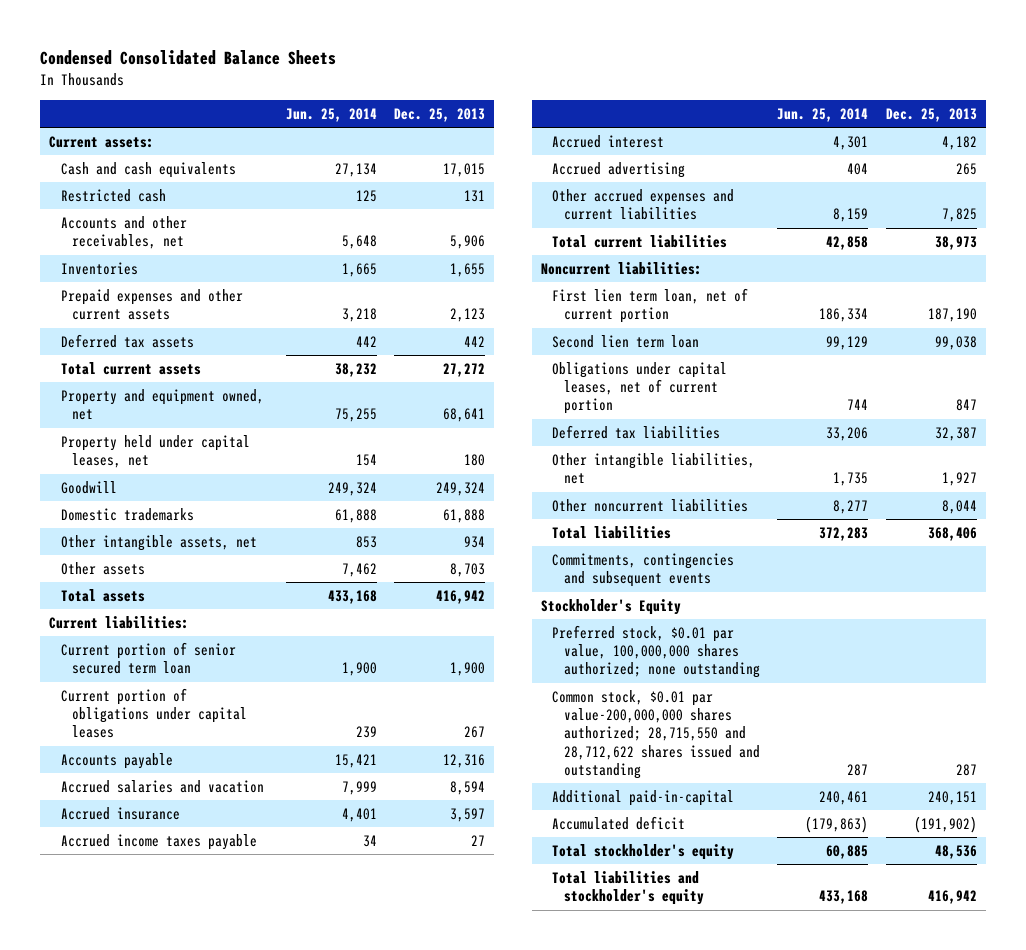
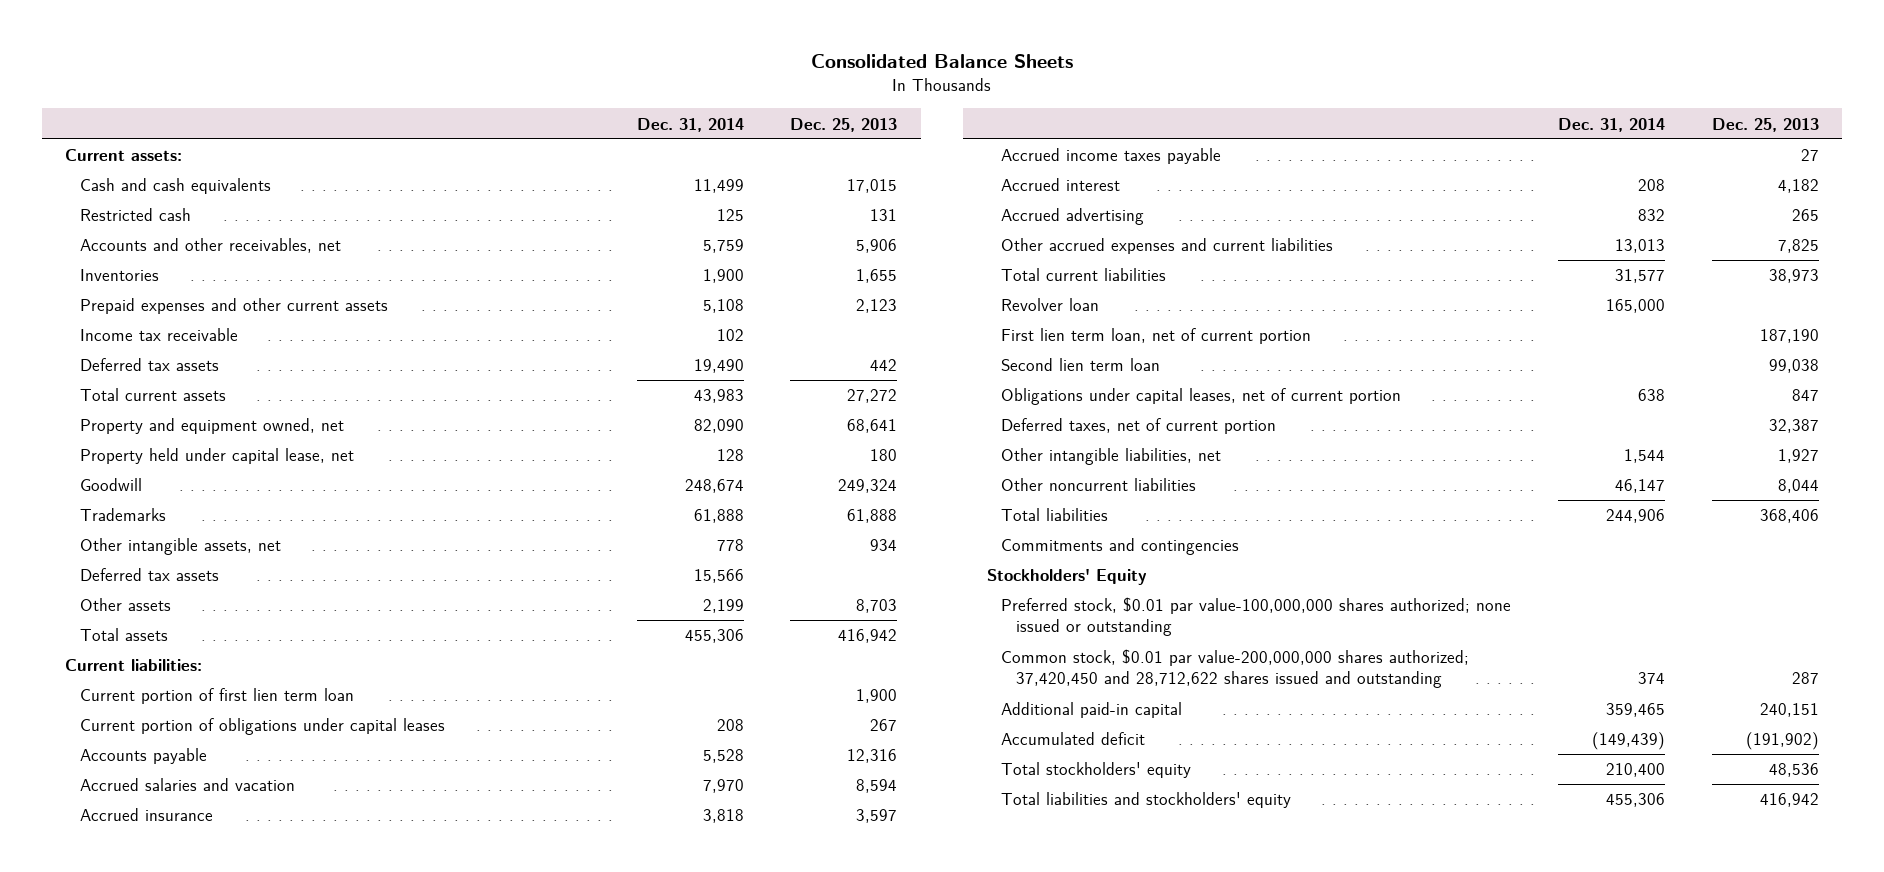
- Condensed Consolidated Balance Sheets
+ Consolidated Balance Sheets
- | Jun. 25, 2014 | Dec. 25, 2013
+ | Dec. 31, 2014 | Dec. 25, 2013
+ Income tax receivable | 102 |
- Property held under capital leases, net | 154 | 180
+ Property held under capital lease, net | 128 | 180
- Domestic trademarks | 61,888 | 61,888
+ Trademarks | 61,888 | 61,888
+ Deferred tax assets | 15,566 |
- Current portion of senior secured term loan | 1,900 | 1,900
+ Current portion of first lien term loan | | 1,900
- Noncurrent liabilities:
+ Revolver loan | 165,000 |
- Deferred tax liabilities | 33,206 | 32,387
+ Deferred taxes, net of current portion | | 32,387
- Commitments, contingencies and subsequent events
- Stockholder's Equity
- Preferred stock, $0.01 par value, 100,000,000 shares authorized; none outstanding
- Common stock, $0.01 par value-200,000,000 shares authorized; 28,715,550 and 28,712,622 shares issued and outstanding | 287 | 287
- Additional paid-in-capital | 240,461 | 240,151
+ Commitments and contingencies
+ Stockholders' Equity
+ Preferred stock, $0.01 par value-100,000,000 shares authorized; none issued or outstanding
+ Common stock, $0.01 par value-200,000,000 shares authorized; 37,420,450 and 28,712,622 shares issued and outstanding | 374 | 287
+ Additional paid-in capital | 359,465 | 240,151
- Total stockholder's equity | 60,885 | 48,536
- Total liabilities and stockholder's equity | 433,168 | 416,942
+ Total stockholders' equity | 210,400 | 48,536
+ Total liabilities and stockholders' equity | 455,306 | 416,942

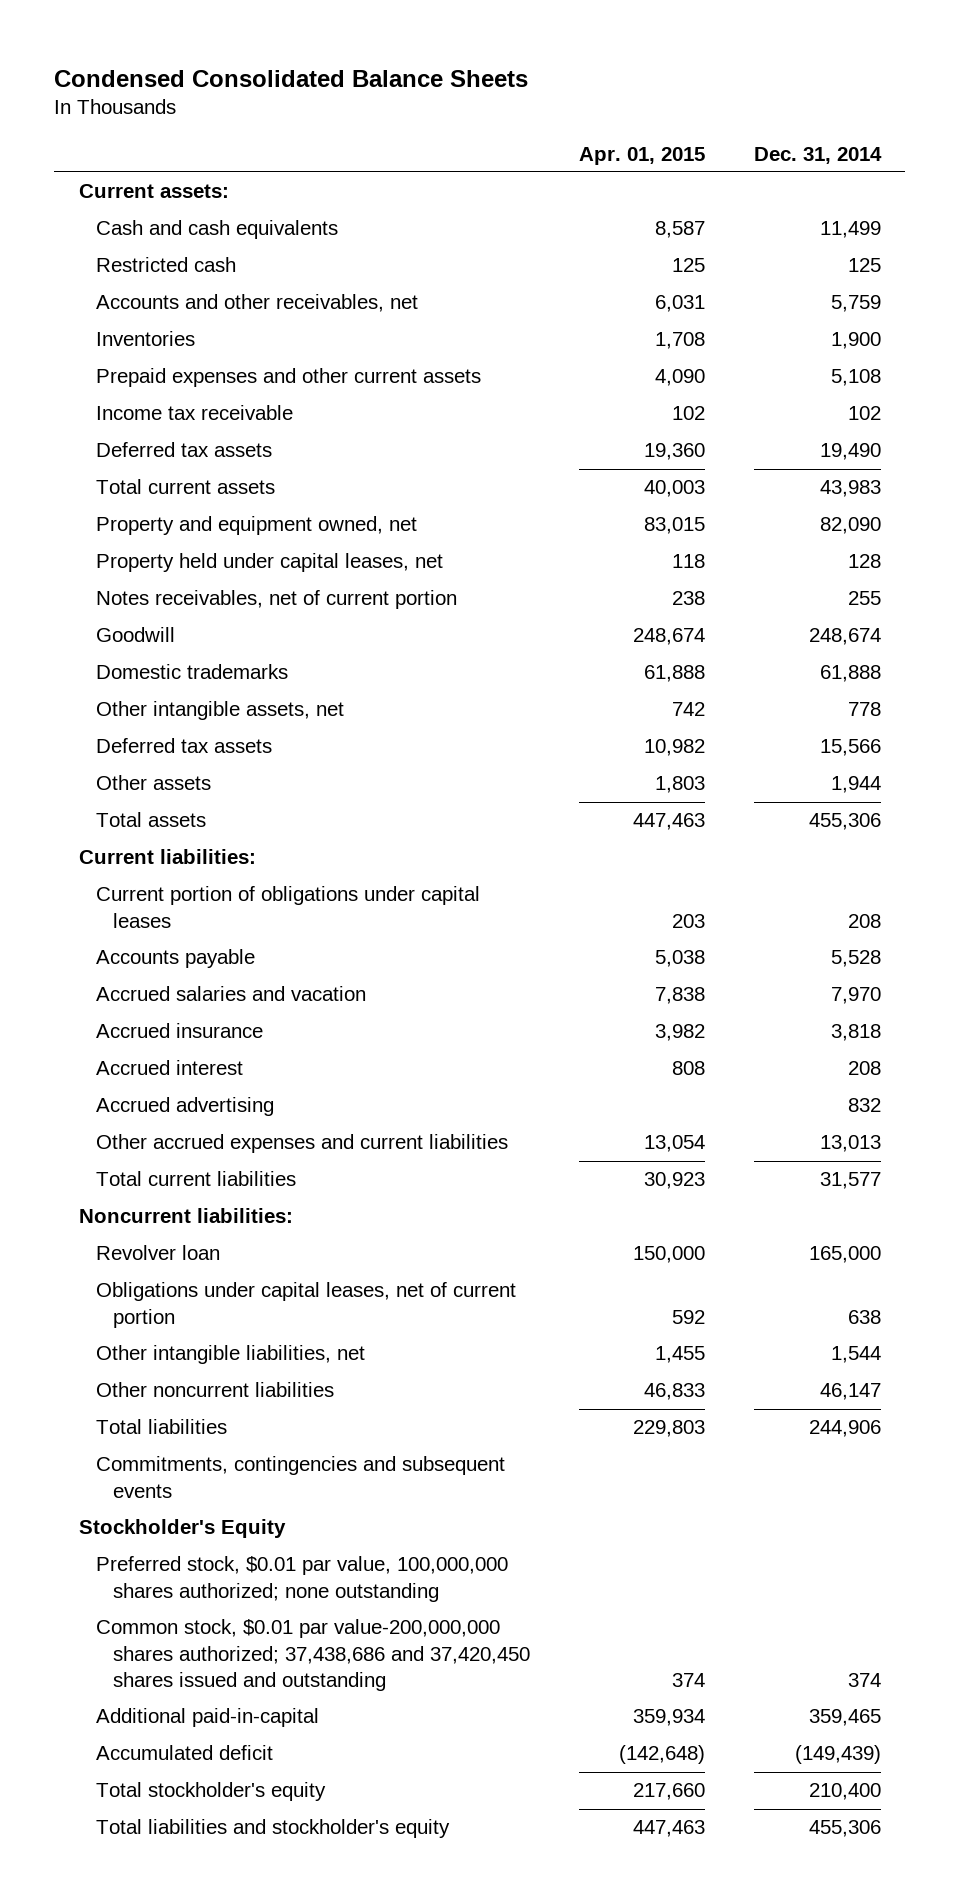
- Consolidated Balance Sheets
+ Condensed Consolidated Balance Sheets
- | Dec. 31, 2014 | Dec. 25, 2013
+ | Apr. 01, 2015 | Dec. 31, 2014
- Property held under capital lease, net | 128 | 180
+ Property held under capital leases, net | 118 | 128
+ Notes receivables, net of current portion | 238 | 255
- Trademarks | 61,888 | 61,888
+ Domestic trademarks | 61,888 | 61,888
- Other assets | 2,199 | 8,703
+ Other assets | 1,803 | 1,944
- Current portion of first lien term loan | | 1,900
- Accrued income taxes payable | | 27
+ Noncurrent liabilities:
- First lien term loan, net of current portion | | 187,190
- Second lien term loan | | 99,038
- Deferred taxes, net of current portion | | 32,387
- Commitments and contingencies
- Stockholders' Equity
- Preferred stock, $0.01 par value-100,000,000 shares authorized; none issued or outstanding
- Common stock, $0.01 par value-200,000,000 shares authorized; 37,420,450 and 28,712,622 shares issued and outstanding | 374 | 287
- Additional paid-in capital | 359,465 | 240,151
+ Commitments, contingencies and subsequent events
+ Stockholder's Equity
+ Preferred stock, $0.01 par value, 100,000,000 shares authorized; none outstanding
+ Common stock, $0.01 par value-200,000,000 shares authorized; 37,438,686 and 37,420,450 shares issued and outstanding | 374 | 374
+ Additional paid-in-capital | 359,934 | 359,465
- Total stockholders' equity | 210,400 | 48,536
- Total liabilities and stockholders' equity | 455,306 | 416,942
+ Total stockholder's equity | 217,660 | 210,400
+ Total liabilities and stockholder's equity | 447,463 | 455,306

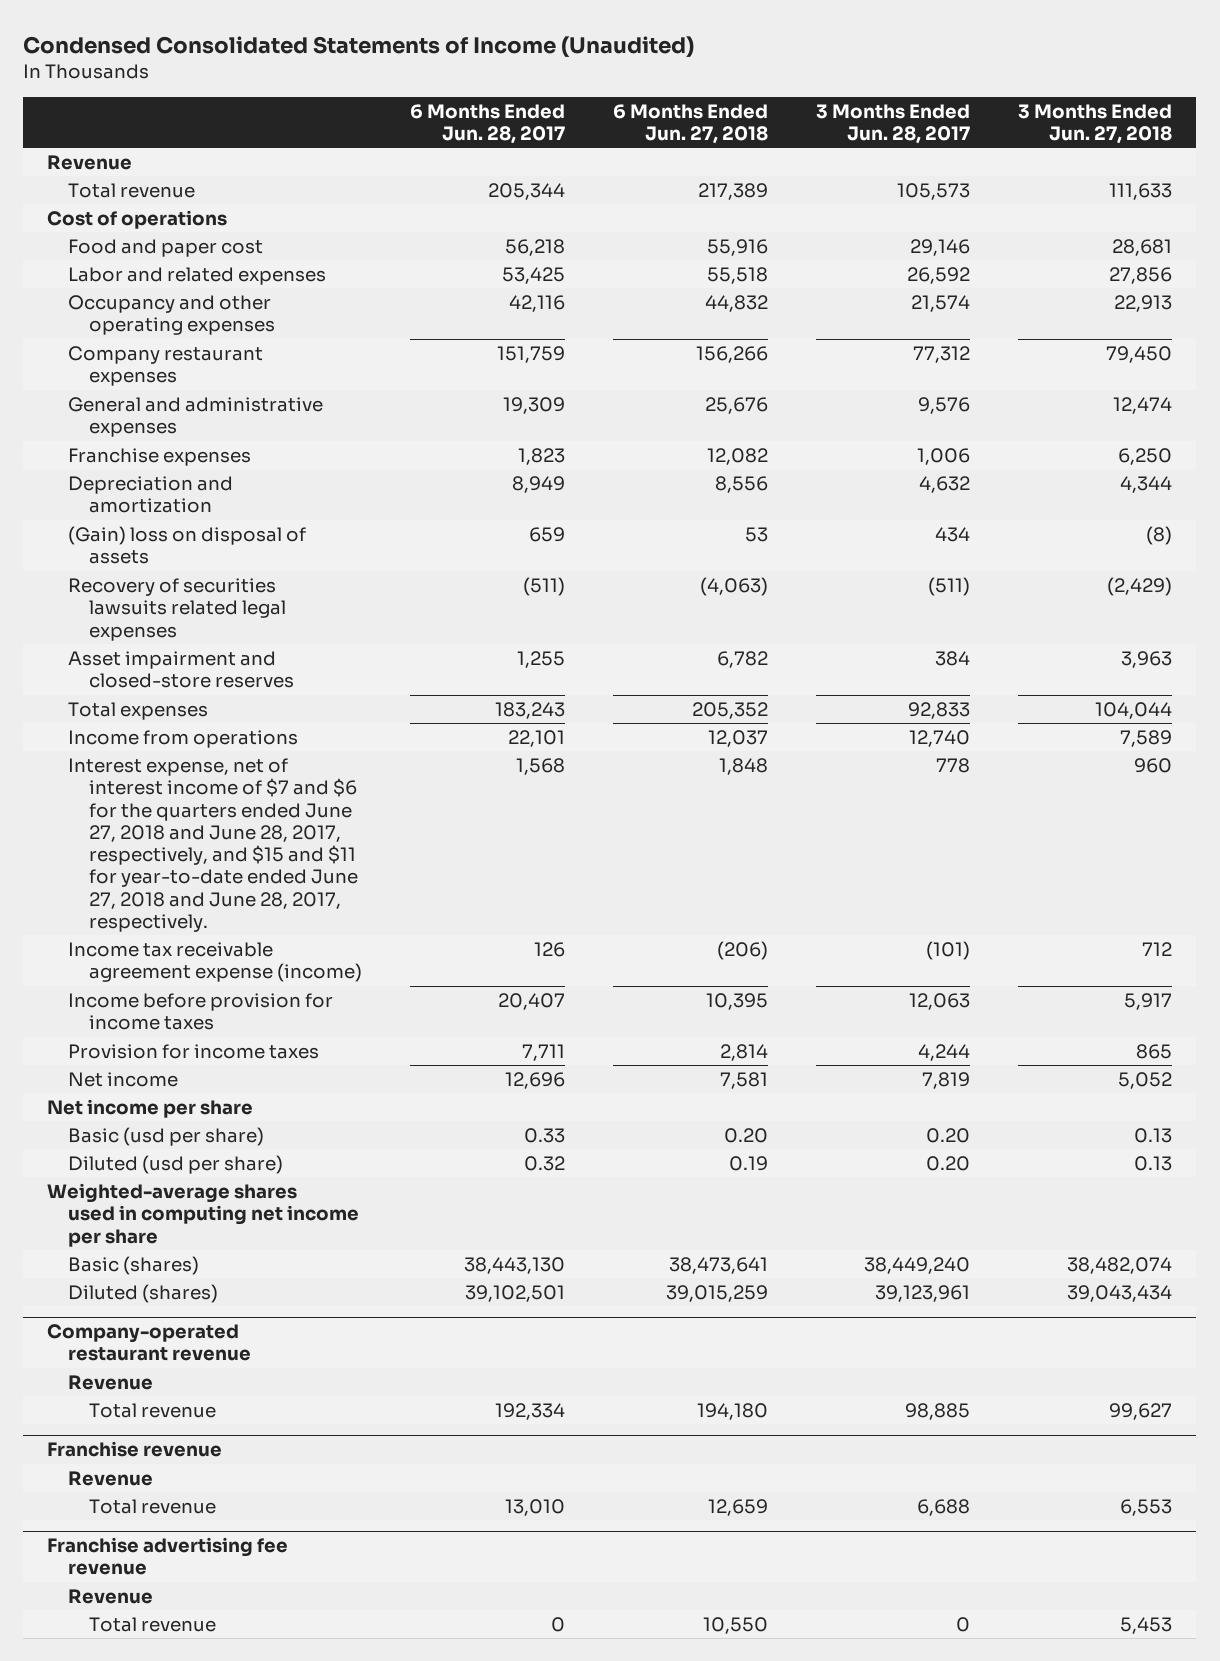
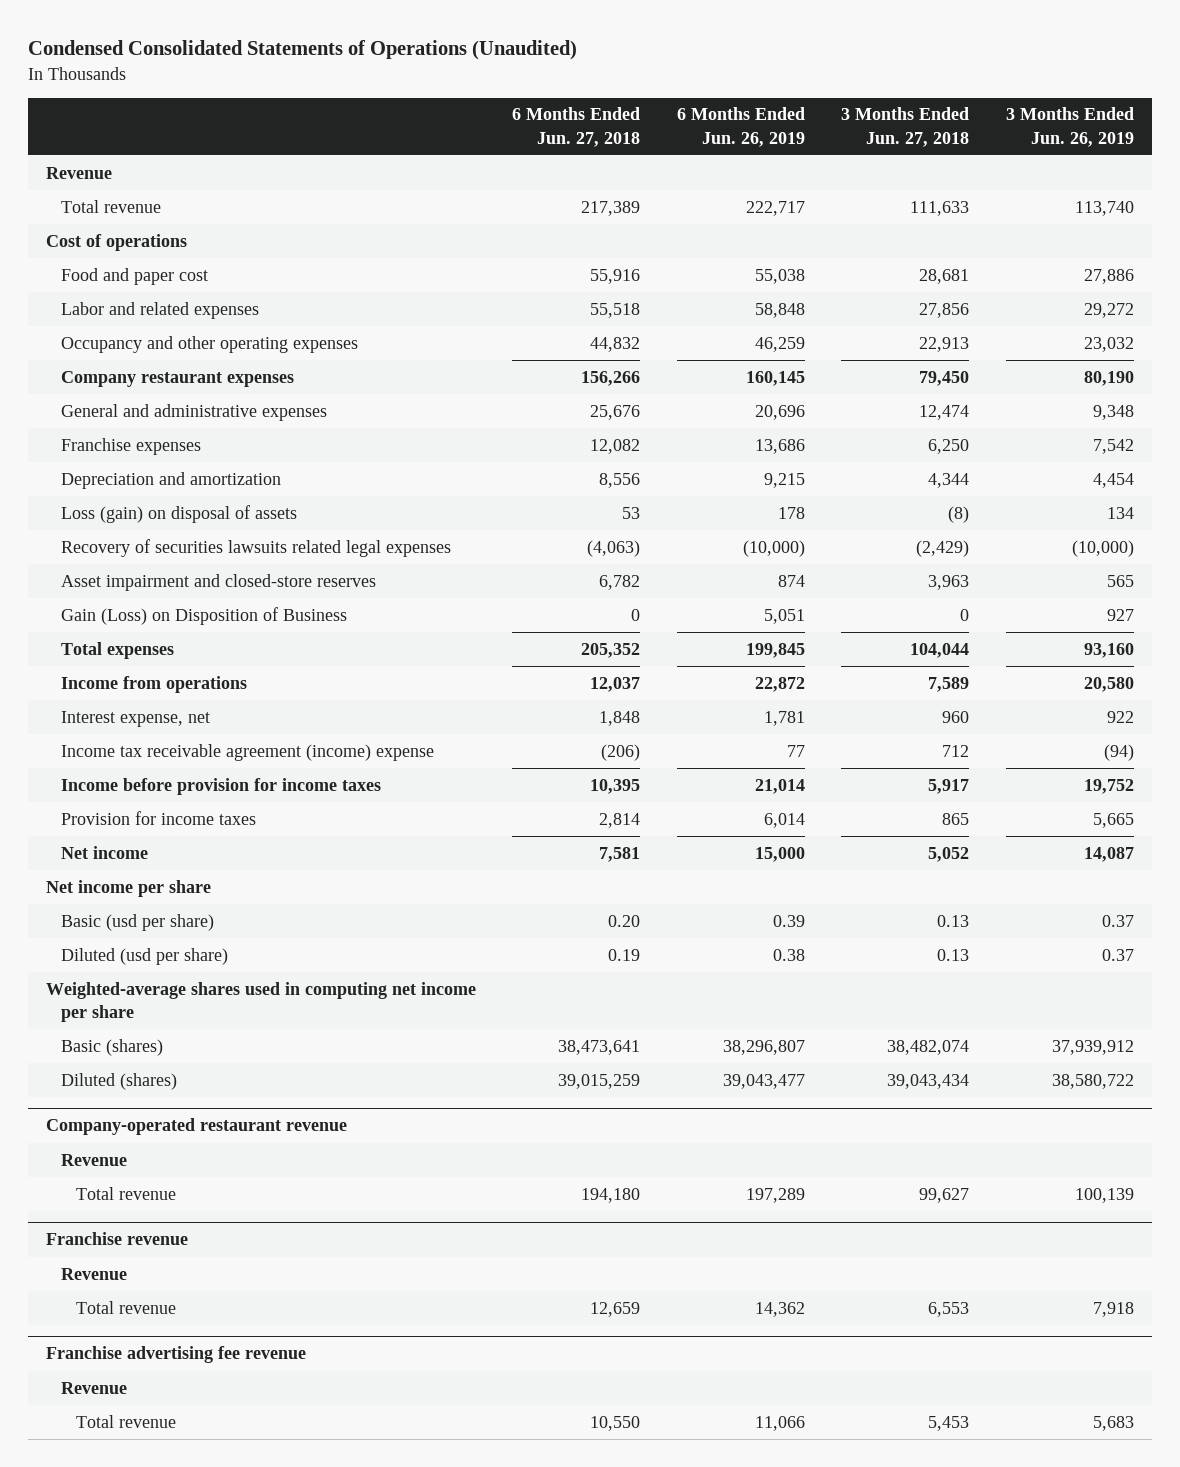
- Condensed Consolidated Statements of Income (Unaudited)
+ Condensed Consolidated Statements of Operations (Unaudited)
- | 6 Months Ended Jun. 28, 2017 | 6 Months Ended Jun. 27, 2018 | 3 Months Ended Jun. 28, 2017 | 3 Months Ended Jun. 27, 2018
+ | 6 Months Ended Jun. 27, 2018 | 6 Months Ended Jun. 26, 2019 | 3 Months Ended Jun. 27, 2018 | 3 Months Ended Jun. 26, 2019
- (Gain) loss on disposal of assets | 659 | 53 | 434 | (8)
+ Loss (gain) on disposal of assets | 53 | 178 | (8) | 134
+ Gain (Loss) on Disposition of Business | 0 | 5,051 | 0 | 927
- Interest expense, net of interest income of $7 and $6 for the quarters ended June 27, 2018 and June 28, 2017, respectively, and $15 and $11 for year-to-date ended June 27, 2018 and June 28, 2017, respectively. | 1,568 | 1,848 | 778 | 960
- Income tax receivable agreement expense (income) | 126 | (206) | (101) | 712
+ Interest expense, net | 1,848 | 1,781 | 960 | 922
+ Income tax receivable agreement (income) expense | (206) | 77 | 712 | (94)

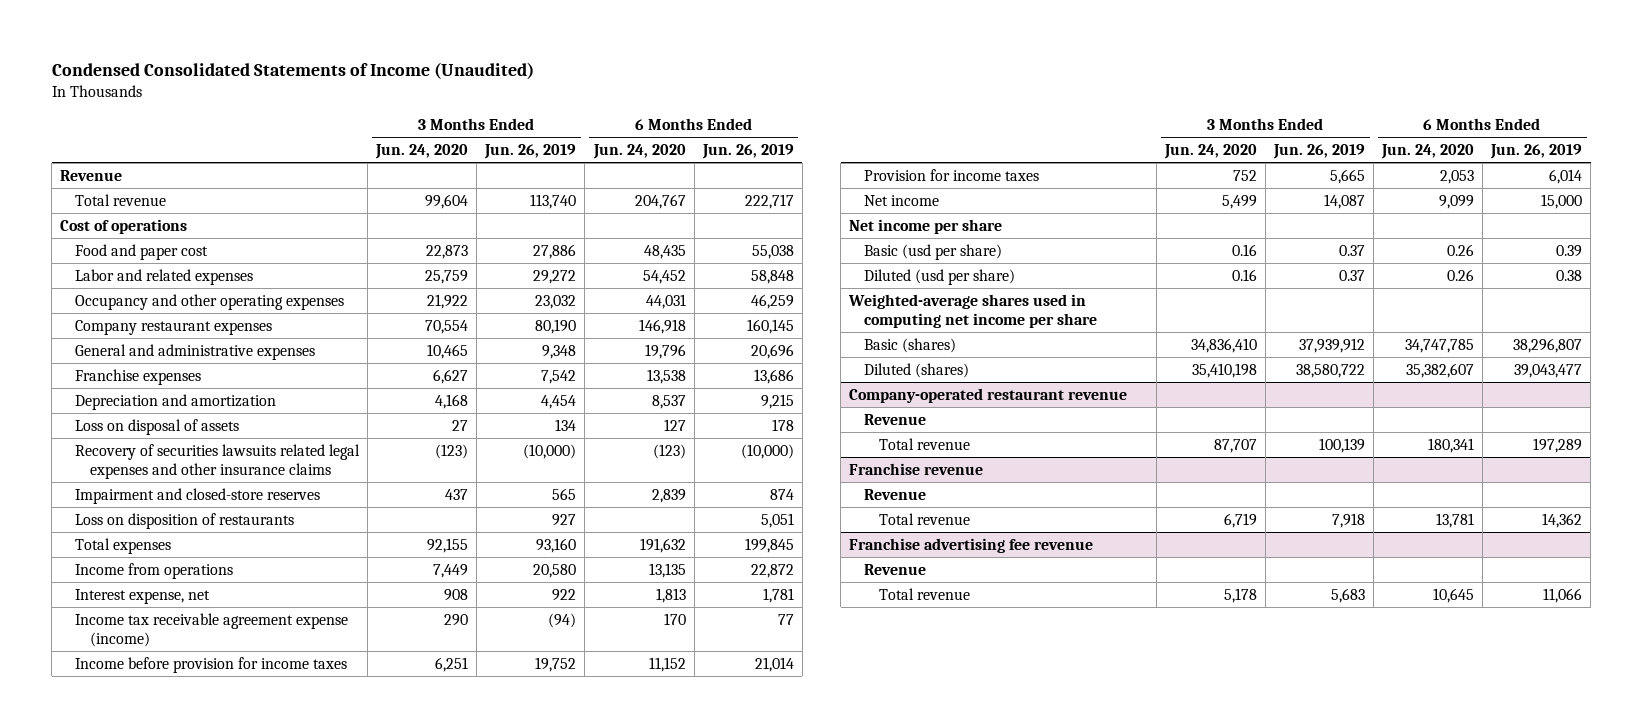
- Condensed Consolidated Statements of Operations (Unaudited)
+ Condensed Consolidated Statements of Income (Unaudited)
- | 6 Months Ended Jun. 27, 2018 | 6 Months Ended Jun. 26, 2019 | 3 Months Ended Jun. 27, 2018 | 3 Months Ended Jun. 26, 2019
+ | 3 Months Ended Jun. 24, 2020 | 3 Months Ended Jun. 26, 2019 | 6 Months Ended Jun. 24, 2020 | 6 Months Ended Jun. 26, 2019
- Loss (gain) on disposal of assets | 53 | 178 | (8) | 134
- Recovery of securities lawsuits related legal expenses | (4,063) | (10,000) | (2,429) | (10,000)
- Asset impairment and closed-store reserves | 6,782 | 874 | 3,963 | 565
- Gain (Loss) on Disposition of Business | 0 | 5,051 | 0 | 927
+ Loss on disposal of assets | 27 | 134 | 127 | 178
+ Recovery of securities lawsuits related legal expenses and other insurance claims | (123) | (10,000) | (123) | (10,000)
+ Impairment and closed-store reserves | 437 | 565 | 2,839 | 874
+ Loss on disposition of restaurants | | 927 | | 5,051
- Income tax receivable agreement (income) expense | (206) | 77 | 712 | (94)
+ Income tax receivable agreement expense (income) | 290 | (94) | 170 | 77

